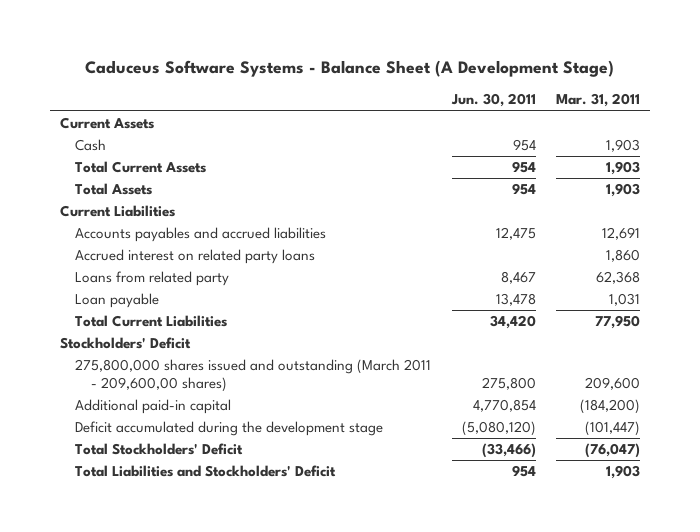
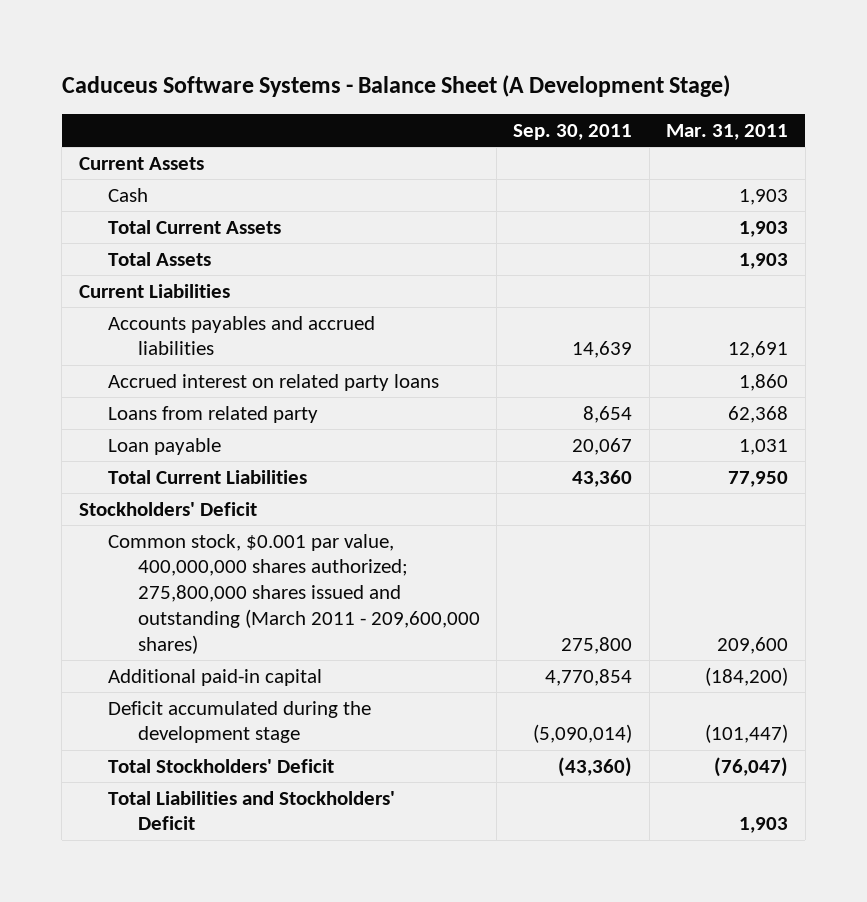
- | Jun. 30, 2011 | Mar. 31, 2011
+ | Sep. 30, 2011 | Mar. 31, 2011
- 275,800,000 shares issued and outstanding (March 2011 - 209,600,00 shares) | 275,800 | 209,600
+ Common stock, $0.001 par value, 400,000,000 shares authorized; 275,800,000 shares issued and outstanding (March 2011 - 209,600,000 shares) | 275,800 | 209,600

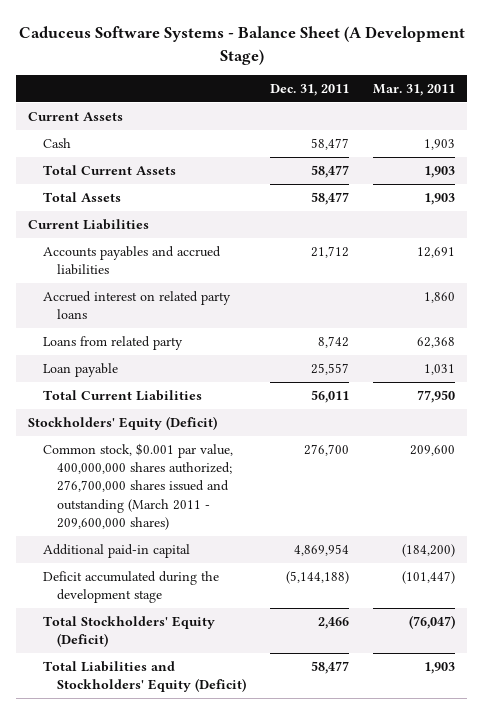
- | Sep. 30, 2011 | Mar. 31, 2011
+ | Dec. 31, 2011 | Mar. 31, 2011
- Stockholders' Deficit
- Common stock, $0.001 par value, 400,000,000 shares authorized; 275,800,000 shares issued and outstanding (March 2011 - 209,600,000 shares) | 275,800 | 209,600
+ Stockholders' Equity (Deficit)
+ Common stock, $0.001 par value, 400,000,000 shares authorized; 276,700,000 shares issued and outstanding (March 2011 - 209,600,000 shares) | 276,700 | 209,600
- Total Stockholders' Deficit | (43,360) | (76,047)
- Total Liabilities and Stockholders' Deficit | | 1,903
+ Total Stockholders' Equity (Deficit) | 2,466 | (76,047)
+ Total Liabilities and Stockholders' Equity (Deficit) | 58,477 | 1,903

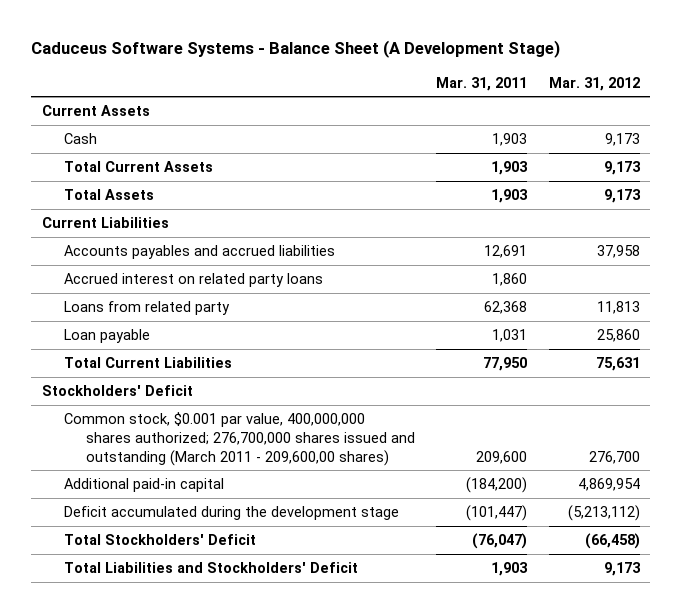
- | Dec. 31, 2011 | Mar. 31, 2011
+ | Mar. 31, 2011 | Mar. 31, 2012
- Stockholders' Equity (Deficit)
- Common stock, $0.001 par value, 400,000,000 shares authorized; 276,700,000 shares issued and outstanding (March 2011 - 209,600,000 shares) | 276,700 | 209,600
+ Stockholders' Deficit
+ Common stock, $0.001 par value, 400,000,000 shares authorized; 276,700,000 shares issued and outstanding (March 2011 - 209,600,00 shares) | 209,600 | 276,700
- Total Stockholders' Equity (Deficit) | 2,466 | (76,047)
- Total Liabilities and Stockholders' Equity (Deficit) | 58,477 | 1,903
+ Total Stockholders' Deficit | (76,047) | (66,458)
+ Total Liabilities and Stockholders' Deficit | 1,903 | 9,173

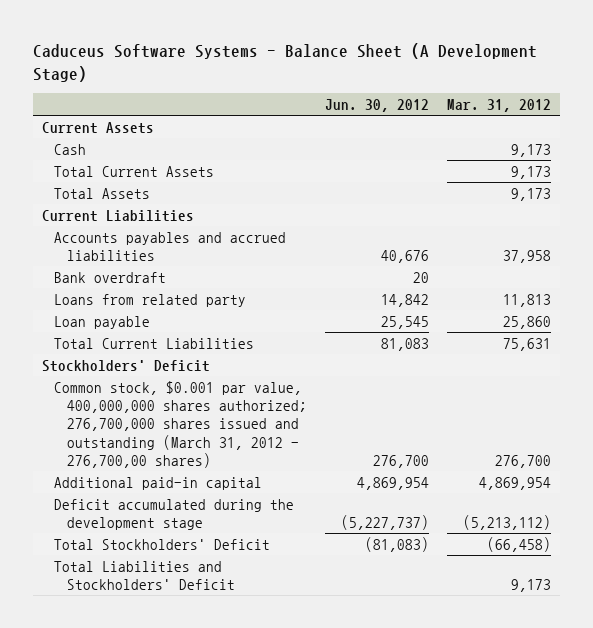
- | Mar. 31, 2011 | Mar. 31, 2012
+ | Jun. 30, 2012 | Mar. 31, 2012
- Accrued interest on related party loans | 1,860 |
+ Bank overdraft | 20 |
- Common stock, $0.001 par value, 400,000,000 shares authorized; 276,700,000 shares issued and outstanding (March 2011 - 209,600,00 shares) | 209,600 | 276,700
+ Common stock, $0.001 par value, 400,000,000 shares authorized; 276,700,000 shares issued and outstanding (March 31, 2012 - 276,700,00 shares) | 276,700 | 276,700

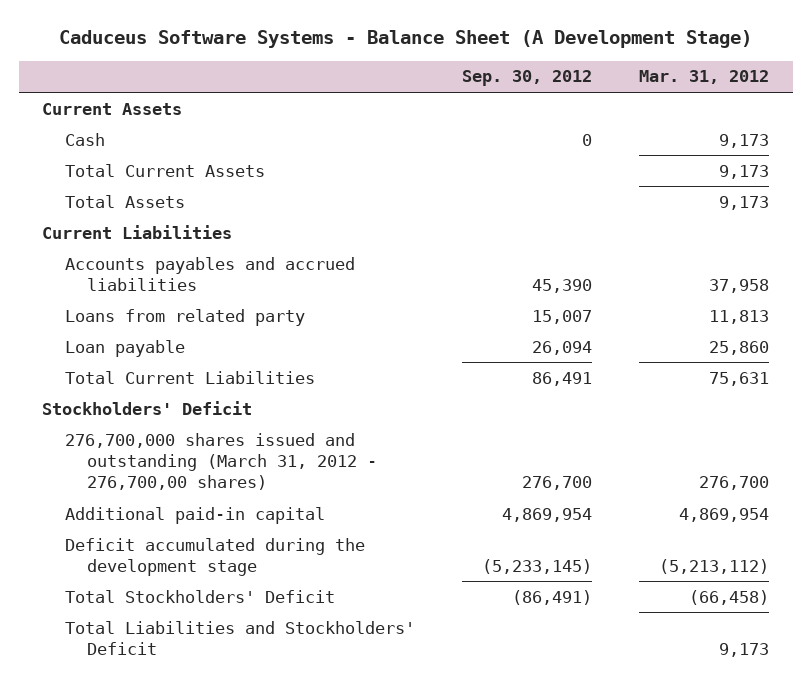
- | Jun. 30, 2012 | Mar. 31, 2012
+ | Sep. 30, 2012 | Mar. 31, 2012
- Bank overdraft | 20 |
- Common stock, $0.001 par value, 400,000,000 shares authorized; 276,700,000 shares issued and outstanding (March 31, 2012 - 276,700,00 shares) | 276,700 | 276,700
+ 276,700,000 shares issued and outstanding (March 31, 2012 - 276,700,00 shares) | 276,700 | 276,700

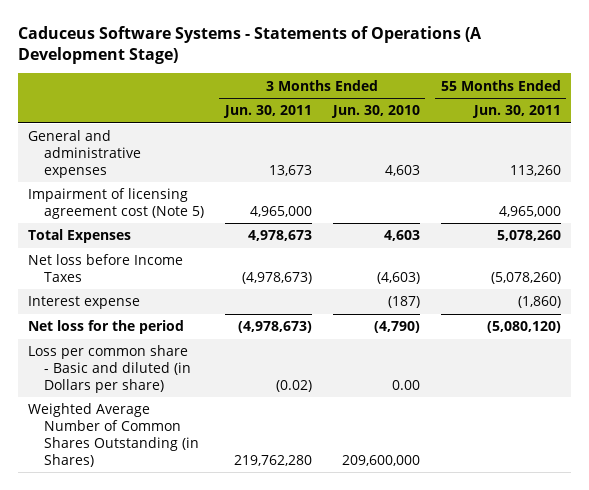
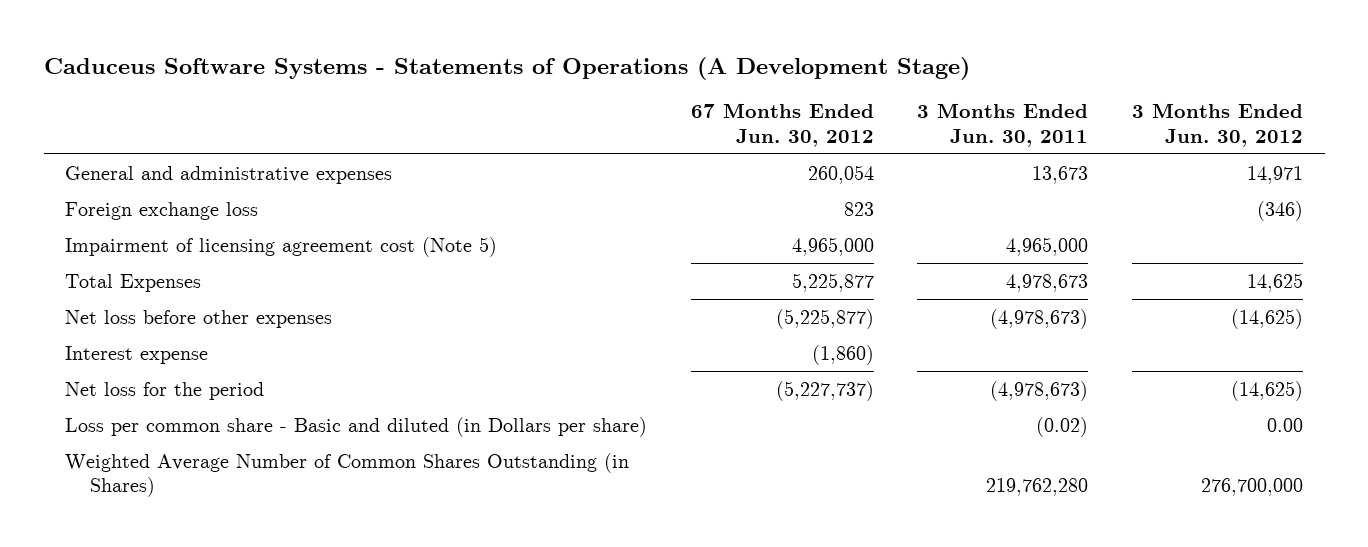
- | 3 Months Ended Jun. 30, 2011 | 3 Months Ended Jun. 30, 2010 | 55 Months Ended Jun. 30, 2011
+ | 67 Months Ended Jun. 30, 2012 | 3 Months Ended Jun. 30, 2011 | 3 Months Ended Jun. 30, 2012
+ Foreign exchange loss | 823 | | (346)
- Net loss before Income Taxes | (4,978,673) | (4,603) | (5,078,260)
+ Net loss before other expenses | (5,225,877) | (4,978,673) | (14,625)

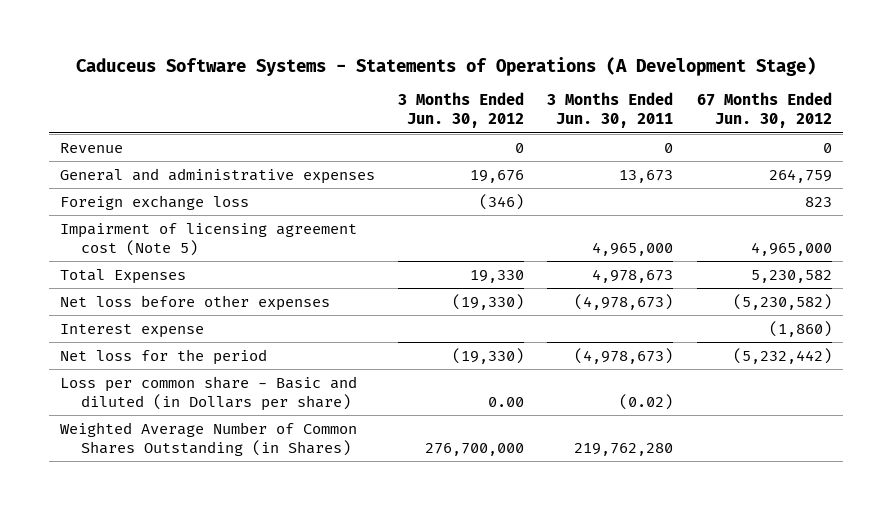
- | 67 Months Ended Jun. 30, 2012 | 3 Months Ended Jun. 30, 2011 | 3 Months Ended Jun. 30, 2012
+ | 3 Months Ended Jun. 30, 2012 | 3 Months Ended Jun. 30, 2011 | 67 Months Ended Jun. 30, 2012
- General and administrative expenses | 260,054 | 13,673 | 14,971
+ Revenue | 0 | 0 | 0
+ General and administrative expenses | 19,676 | 13,673 | 264,759
- Total Expenses | 5,225,877 | 4,978,673 | 14,625
- Net loss before other expenses | (5,225,877) | (4,978,673) | (14,625)
+ Total Expenses | 19,330 | 4,978,673 | 5,230,582
+ Net loss before other expenses | (19,330) | (4,978,673) | (5,230,582)
- Net loss for the period | (5,227,737) | (4,978,673) | (14,625)
+ Net loss for the period | (19,330) | (4,978,673) | (5,232,442)

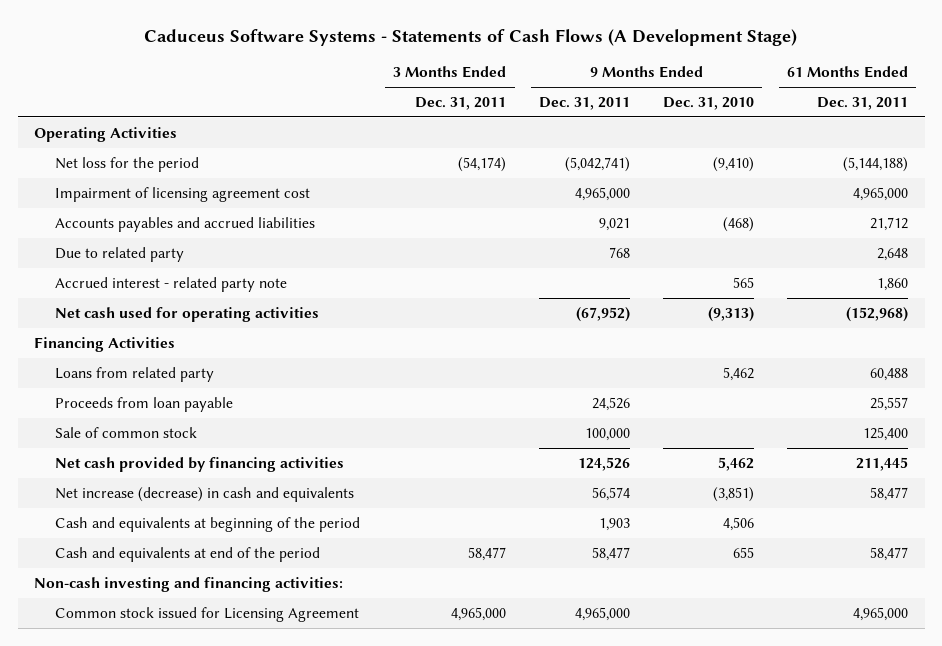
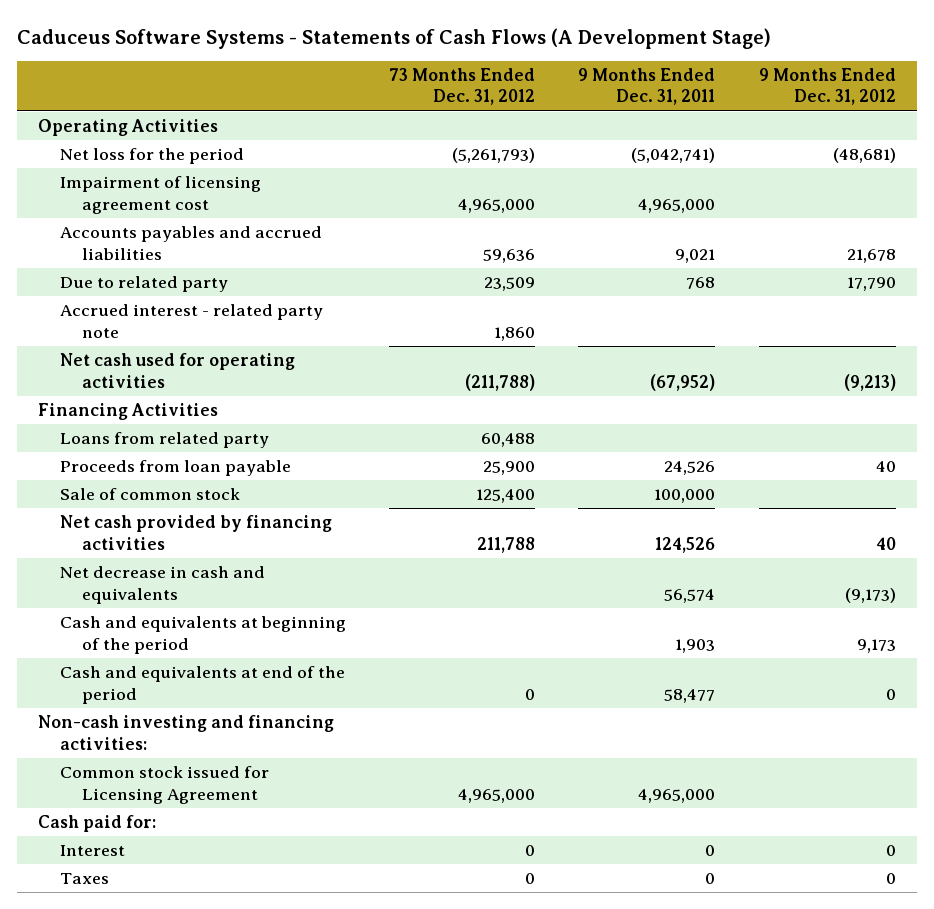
- | 3 Months Ended Dec. 31, 2011 | 9 Months Ended Dec. 31, 2011 | 9 Months Ended Dec. 31, 2010 | 61 Months Ended Dec. 31, 2011
+ | 73 Months Ended Dec. 31, 2012 | 9 Months Ended Dec. 31, 2011 | 9 Months Ended Dec. 31, 2012
- Net increase (decrease) in cash and equivalents | | 56,574 | (3,851) | 58,477
+ Net decrease in cash and equivalents | | 56,574 | (9,173)
+ Cash paid for:
+ Interest | 0 | 0 | 0
+ Taxes | 0 | 0 | 0

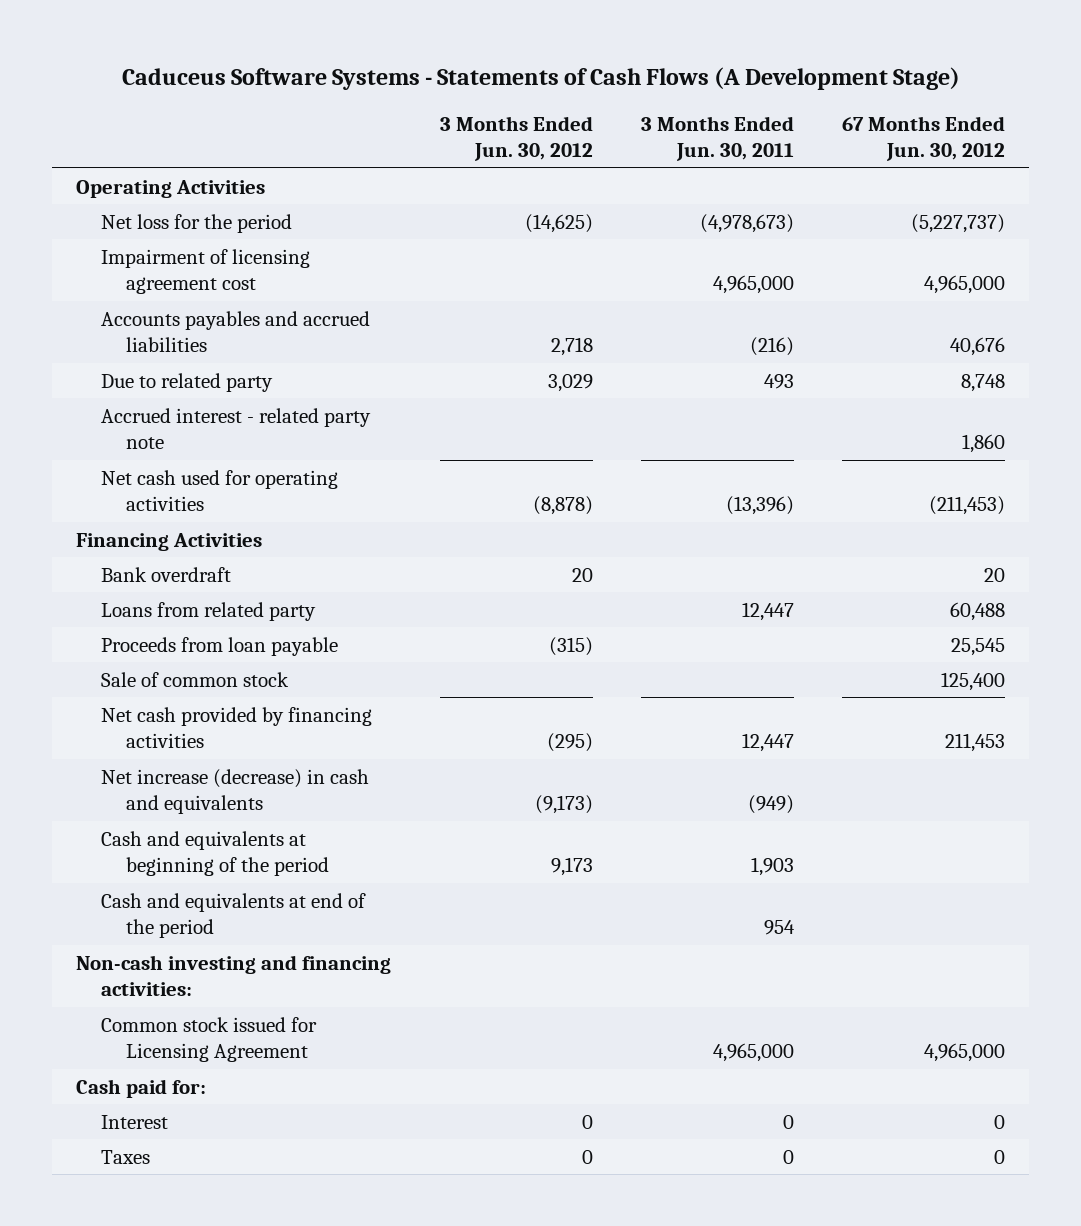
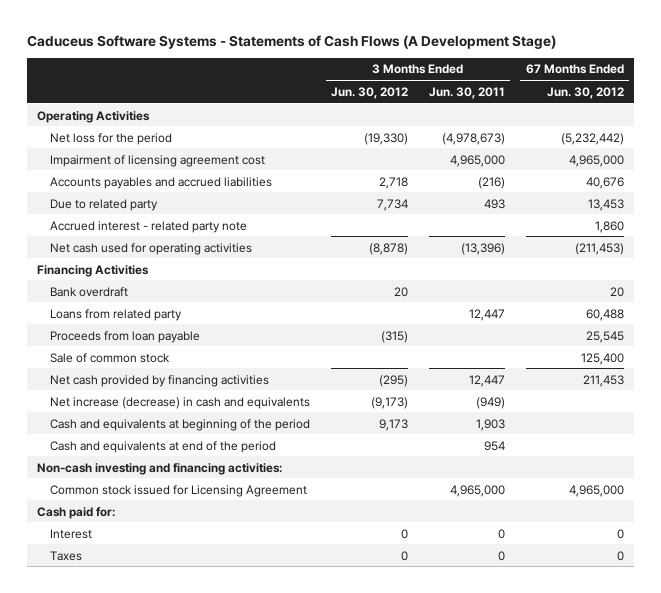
- Net loss for the period | (14,625) | (4,978,673) | (5,227,737)
+ Net loss for the period | (19,330) | (4,978,673) | (5,232,442)
- Due to related party | 3,029 | 493 | 8,748
+ Due to related party | 7,734 | 493 | 13,453

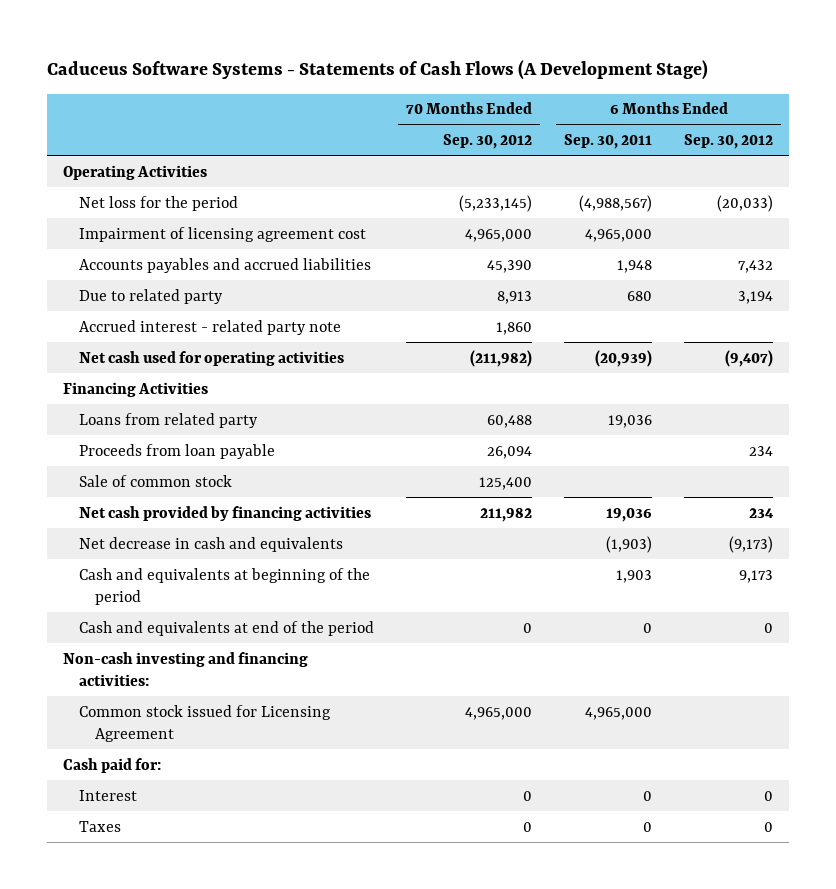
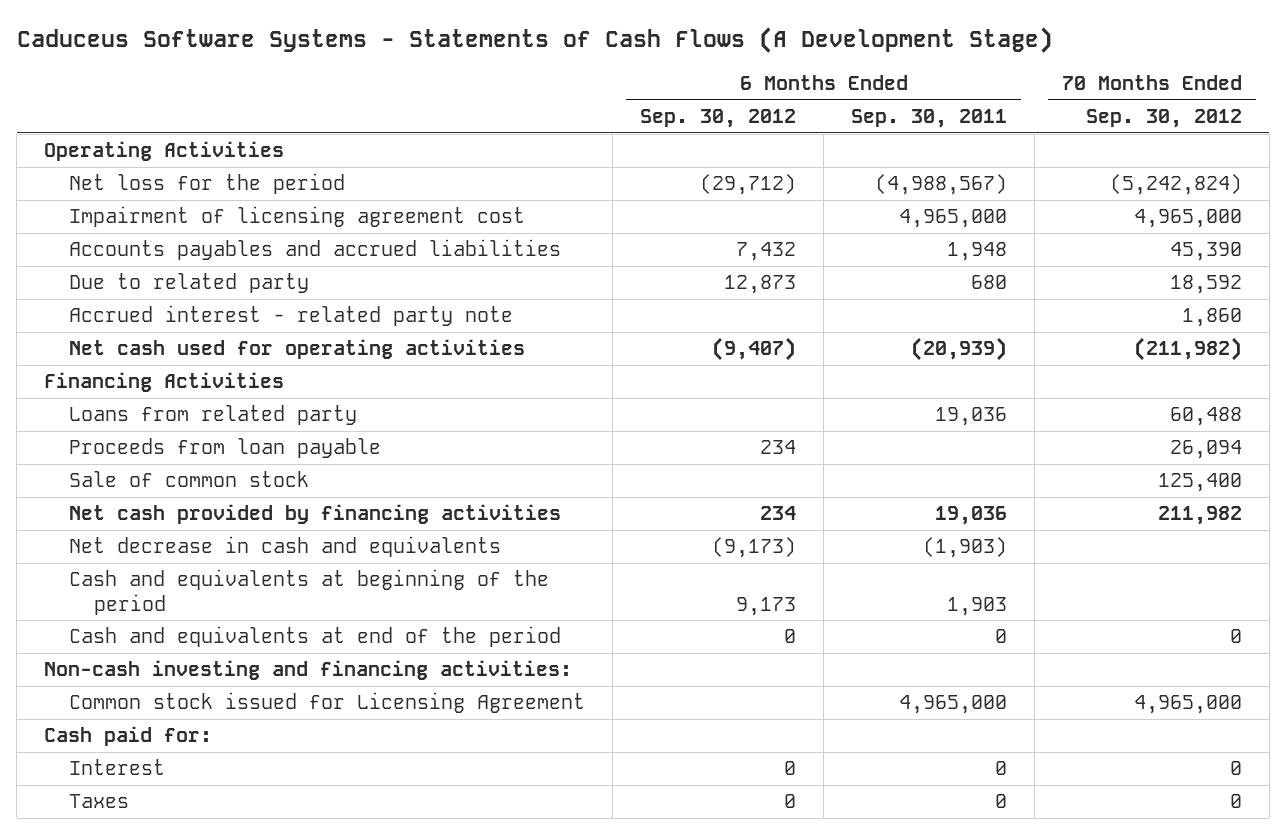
- | 70 Months Ended Sep. 30, 2012 | 6 Months Ended Sep. 30, 2011 | 6 Months Ended Sep. 30, 2012
+ | 6 Months Ended Sep. 30, 2012 | 6 Months Ended Sep. 30, 2011 | 70 Months Ended Sep. 30, 2012
- Net loss for the period | (5,233,145) | (4,988,567) | (20,033)
+ Net loss for the period | (29,712) | (4,988,567) | (5,242,824)
- Due to related party | 8,913 | 680 | 3,194
+ Due to related party | 12,873 | 680 | 18,592

